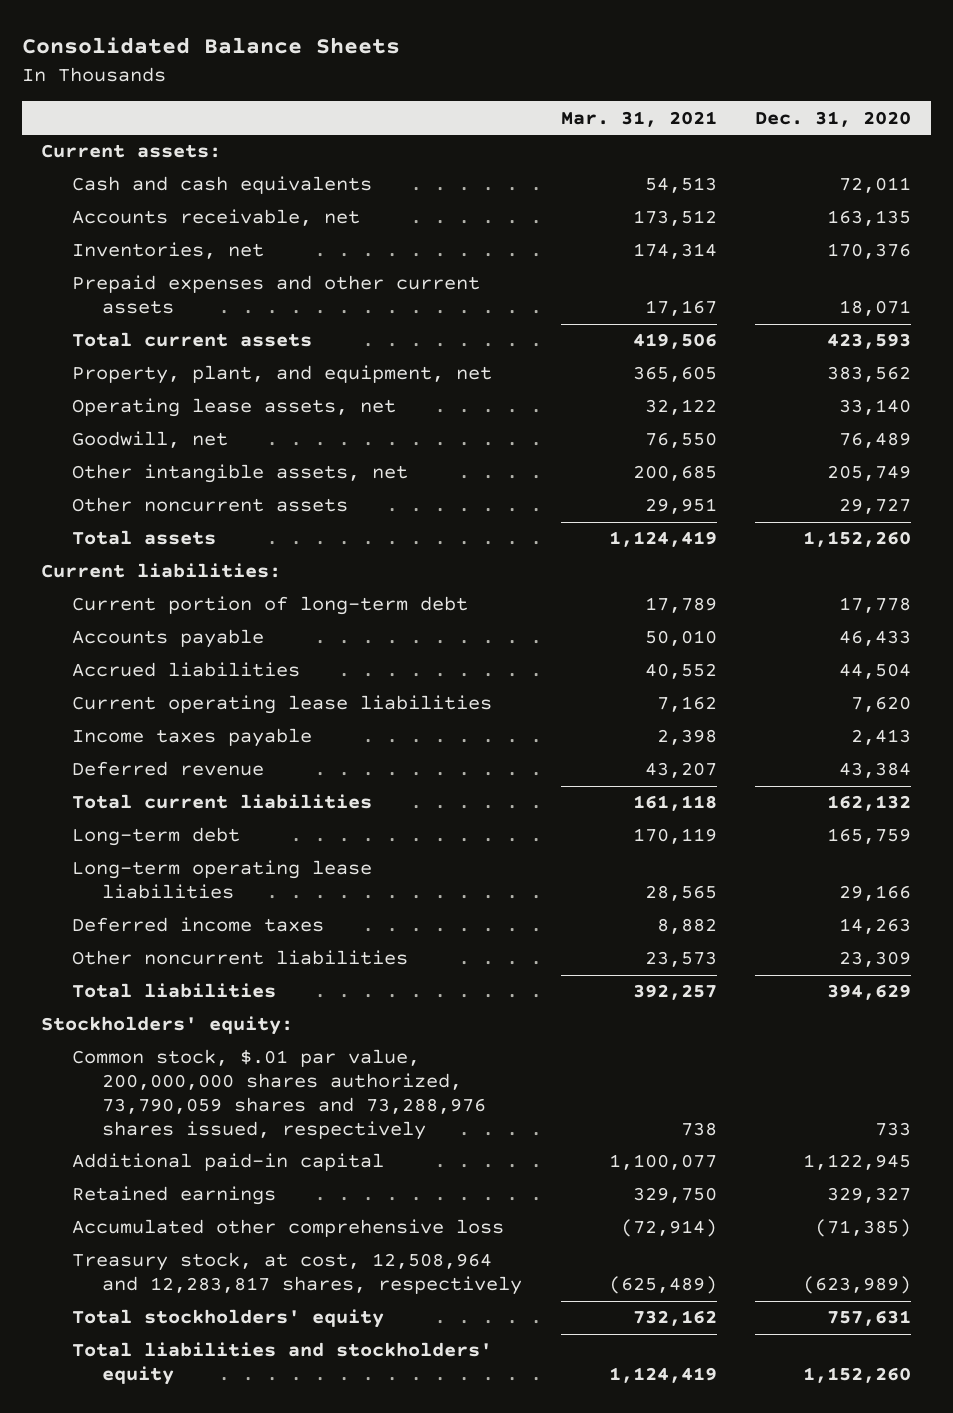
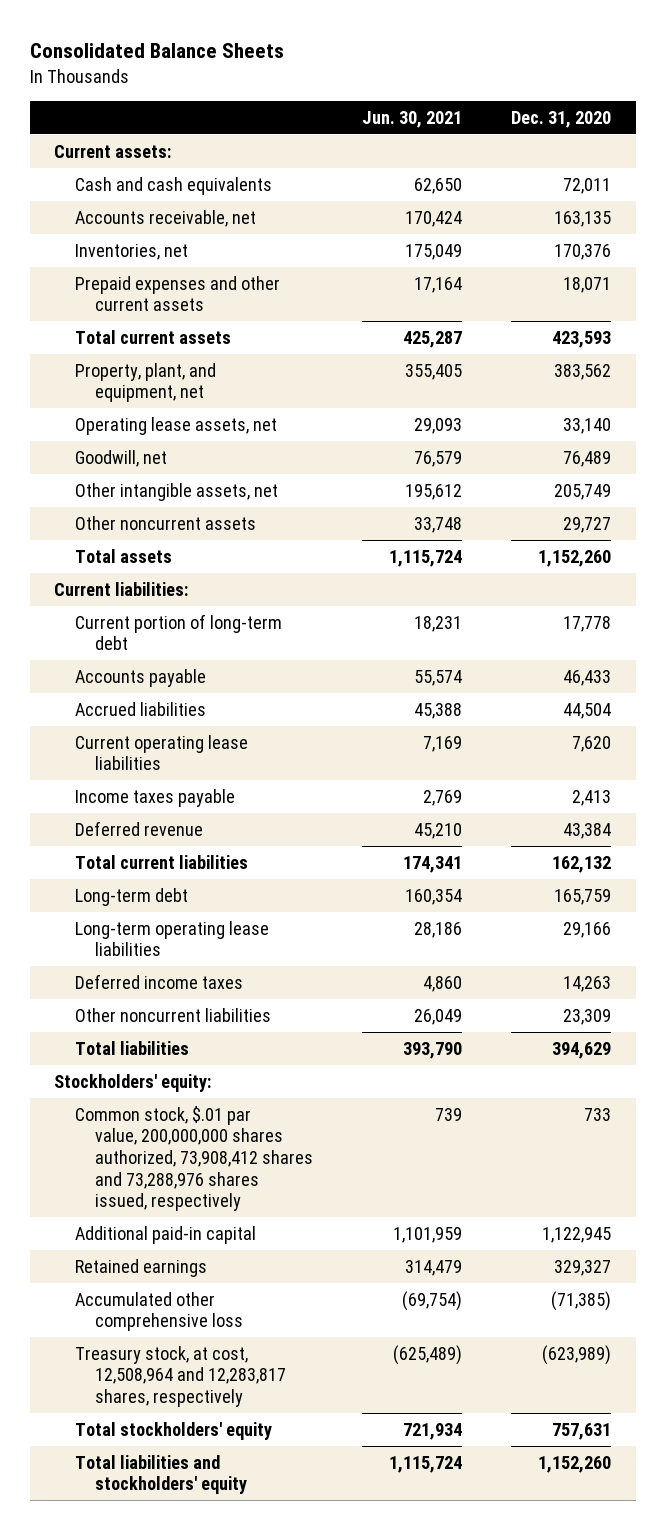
- | Mar. 31, 2021 | Dec. 31, 2020
+ | Jun. 30, 2021 | Dec. 31, 2020
- Common stock, $.01 par value, 200,000,000 shares authorized, 73,790,059 shares and 73,288,976 shares issued, respectively | 738 | 733
+ Common stock, $.01 par value, 200,000,000 shares authorized, 73,908,412 shares and 73,288,976 shares issued, respectively | 739 | 733

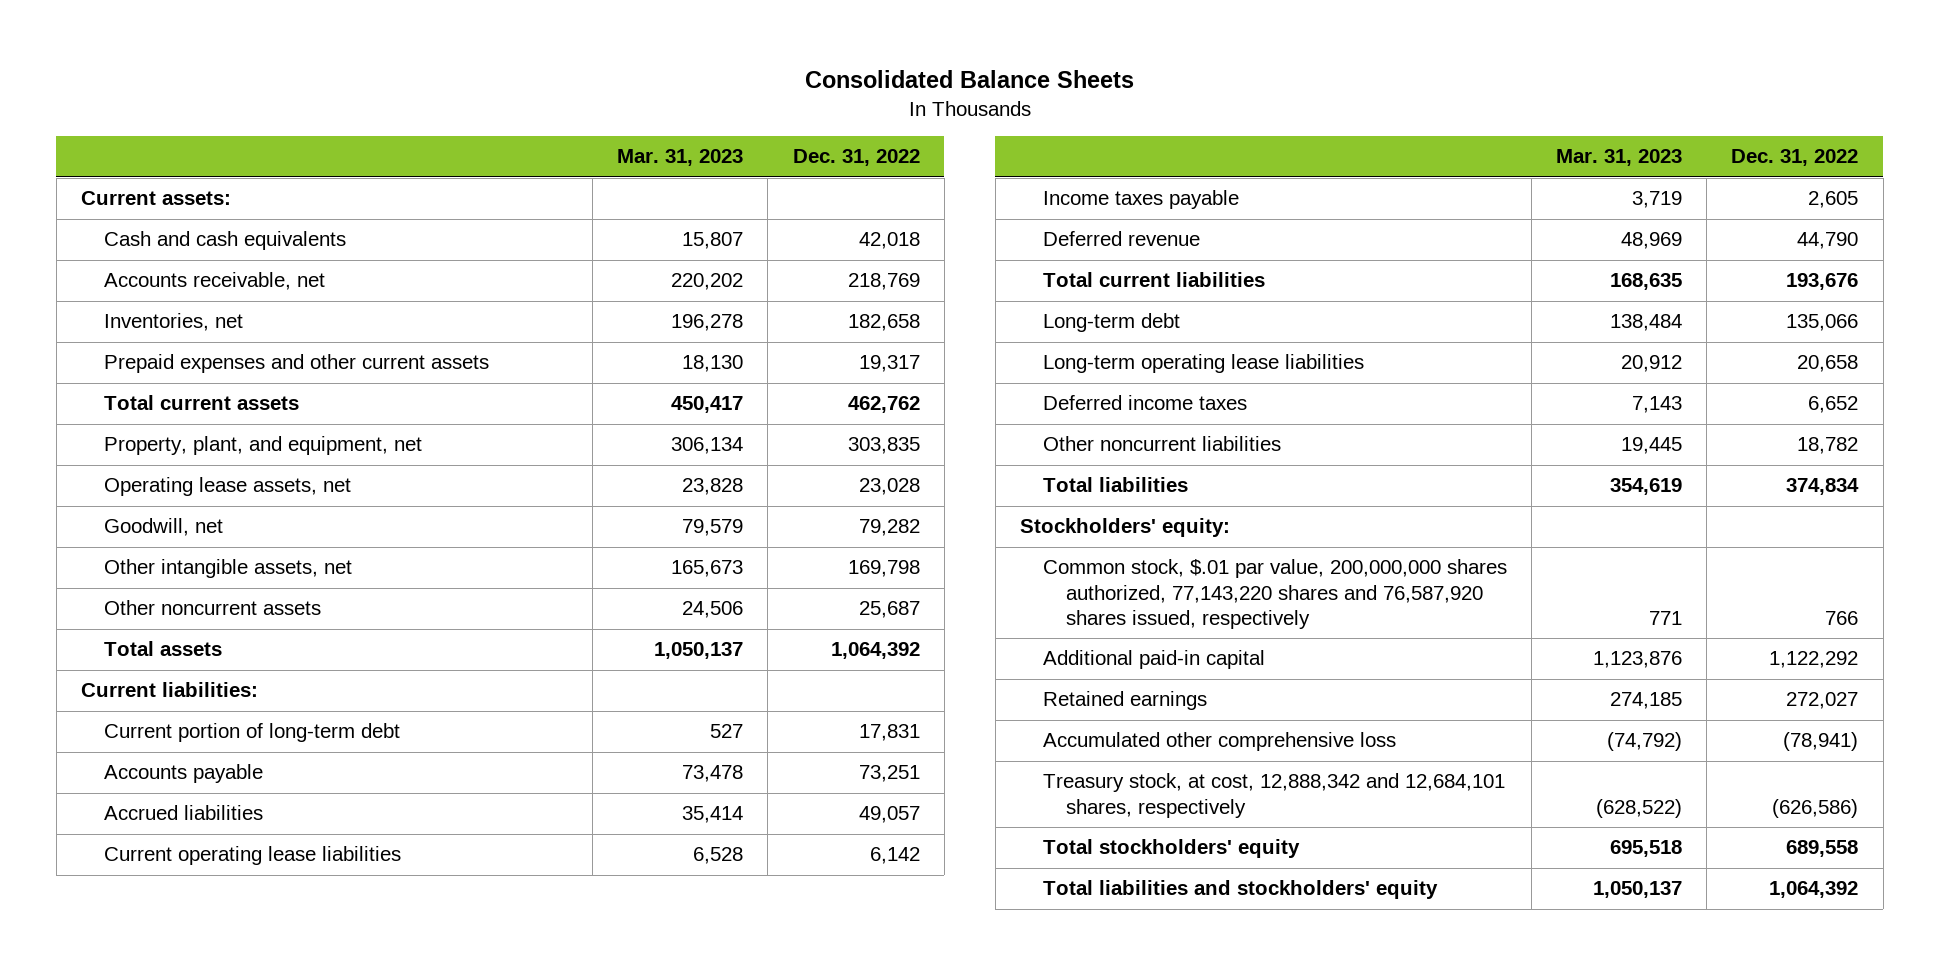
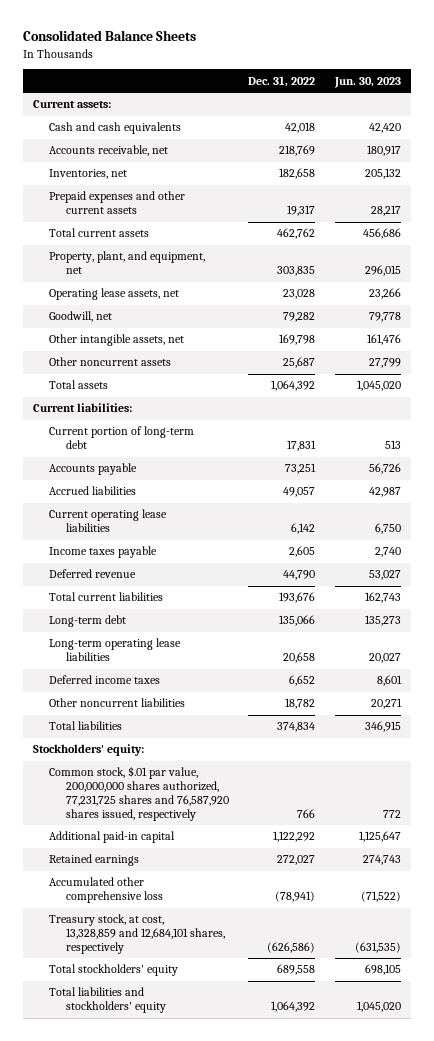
- | Mar. 31, 2023 | Dec. 31, 2022
+ | Dec. 31, 2022 | Jun. 30, 2023
- Common stock, $.01 par value, 200,000,000 shares authorized, 77,143,220 shares and 76,587,920 shares issued, respectively | 771 | 766
+ Common stock, $.01 par value, 200,000,000 shares authorized, 77,231,725 shares and 76,587,920 shares issued, respectively | 766 | 772
- Treasury stock, at cost, 12,888,342 and 12,684,101 shares, respectively | (628,522) | (626,586)
+ Treasury stock, at cost, 13,328,859 and 12,684,101 shares, respectively | (626,586) | (631,535)

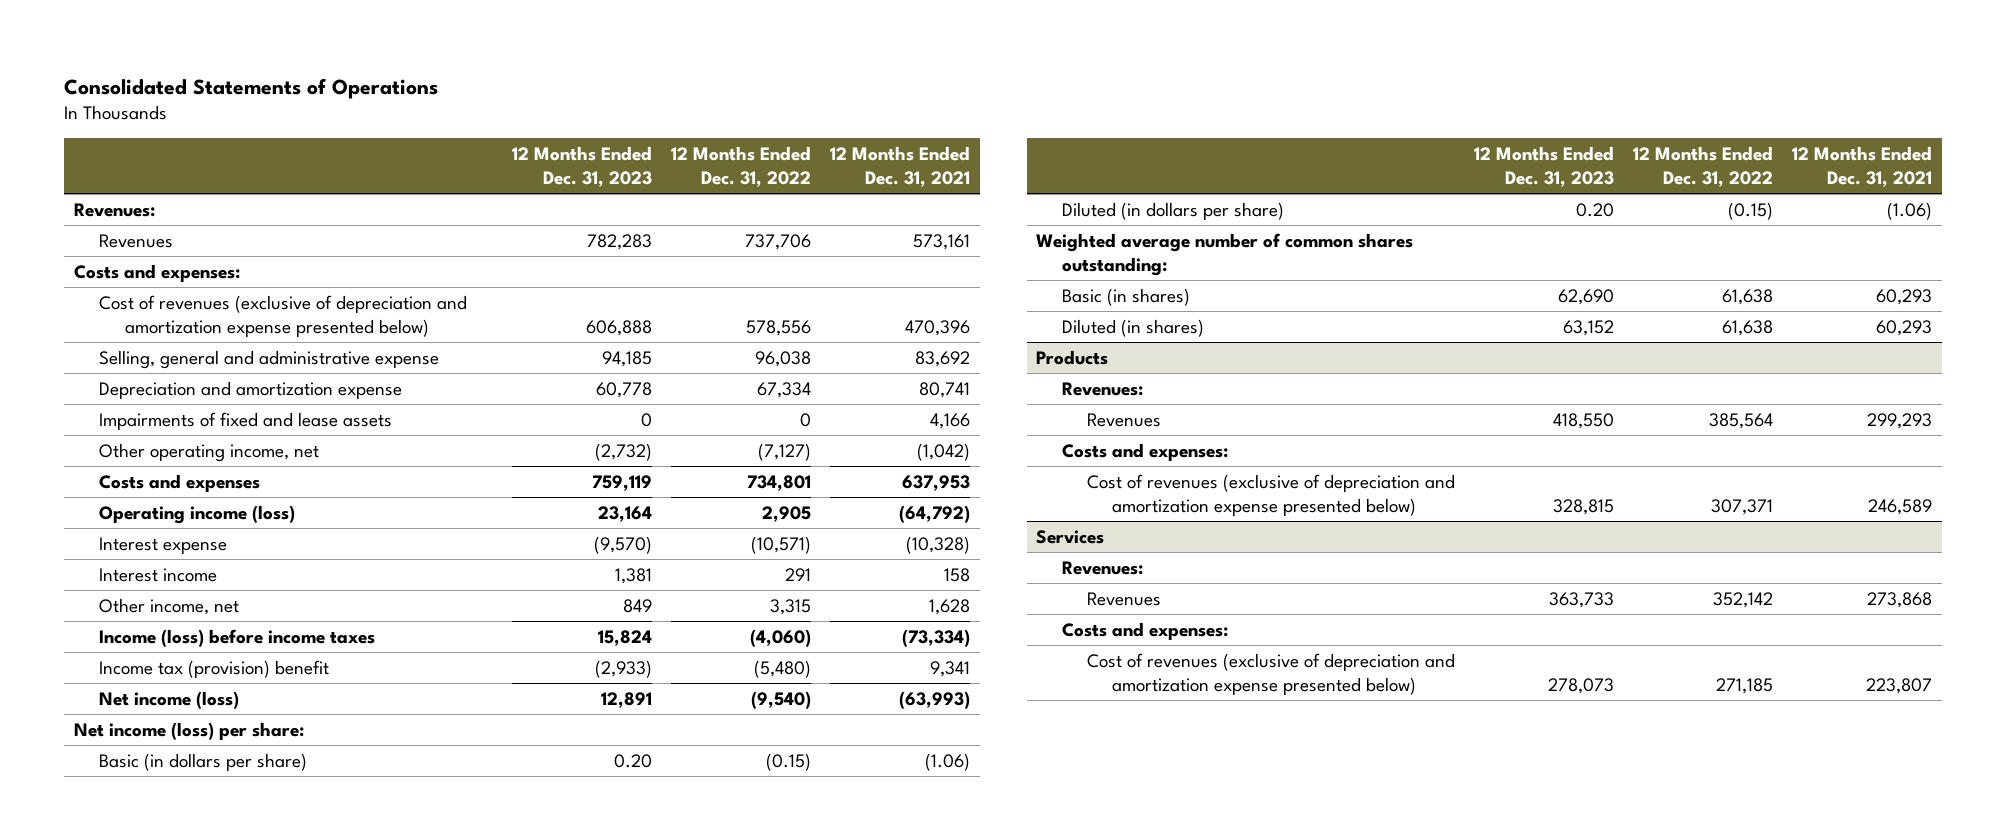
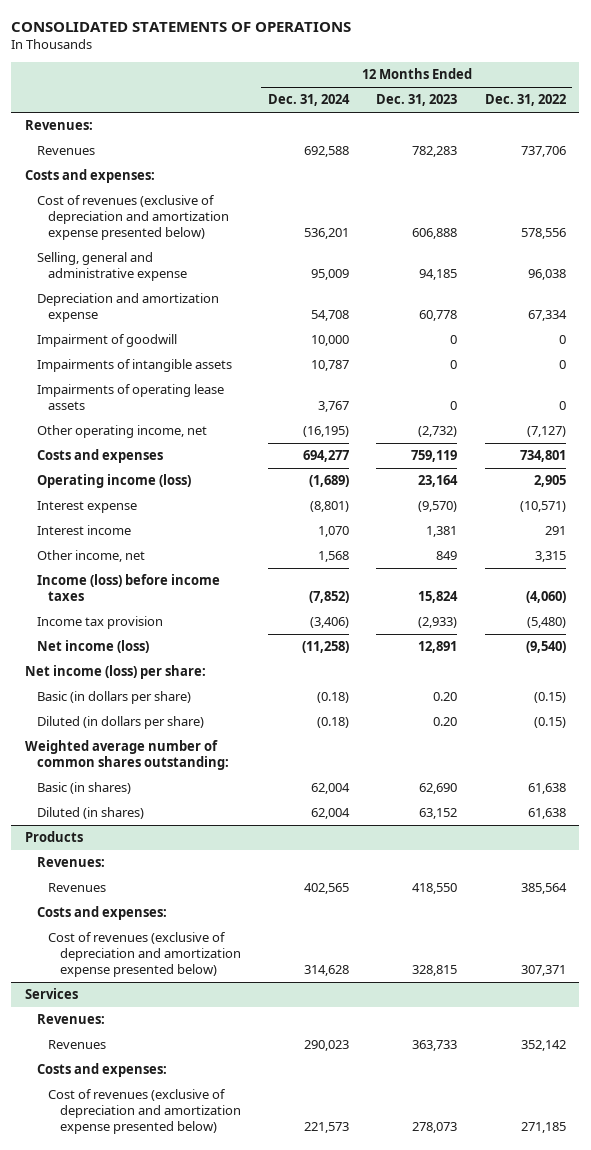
- Consolidated Statements of Operations
+ CONSOLIDATED STATEMENTS OF OPERATIONS
- | 12 Months Ended Dec. 31, 2023 | 12 Months Ended Dec. 31, 2022 | 12 Months Ended Dec. 31, 2021
+ | 12 Months Ended Dec. 31, 2024 | 12 Months Ended Dec. 31, 2023 | 12 Months Ended Dec. 31, 2022
- Impairments of fixed and lease assets | 0 | 0 | 4,166
+ Impairment of goodwill | 10,000 | 0 | 0
+ Impairments of intangible assets | 10,787 | 0 | 0
+ Impairments of operating lease assets | 3,767 | 0 | 0
- Income tax (provision) benefit | (2,933) | (5,480) | 9,341
+ Income tax provision | (3,406) | (2,933) | (5,480)

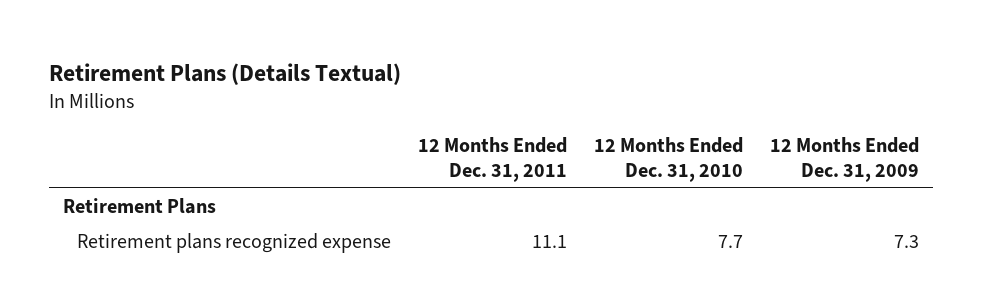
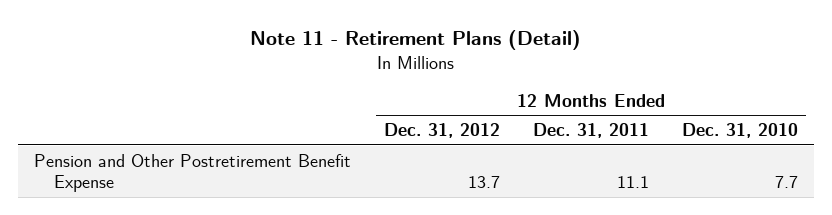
- Retirement Plans (Details Textual)
+ Note 11 - Retirement Plans (Detail)
- | 12 Months Ended Dec. 31, 2011 | 12 Months Ended Dec. 31, 2010 | 12 Months Ended Dec. 31, 2009
+ | 12 Months Ended Dec. 31, 2012 | 12 Months Ended Dec. 31, 2011 | 12 Months Ended Dec. 31, 2010
- Retirement Plans
- Retirement plans recognized expense | 11.1 | 7.7 | 7.3
+ Pension and Other Postretirement Benefit Expense | 13.7 | 11.1 | 7.7

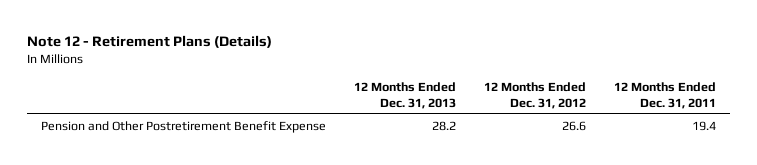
- Note 11 - Retirement Plans (Detail)
+ Note 12 - Retirement Plans (Details)
- | 12 Months Ended Dec. 31, 2012 | 12 Months Ended Dec. 31, 2011 | 12 Months Ended Dec. 31, 2010
+ | 12 Months Ended Dec. 31, 2013 | 12 Months Ended Dec. 31, 2012 | 12 Months Ended Dec. 31, 2011
- Pension and Other Postretirement Benefit Expense | 13.7 | 11.1 | 7.7
+ Pension and Other Postretirement Benefit Expense | 28.2 | 26.6 | 19.4

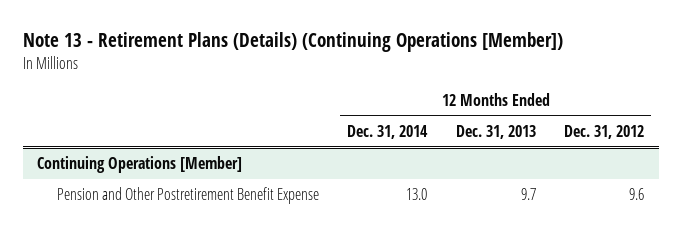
- Note 12 - Retirement Plans (Details)
+ Note 13 - Retirement Plans (Details) (Continuing Operations [Member])
- | 12 Months Ended Dec. 31, 2013 | 12 Months Ended Dec. 31, 2012 | 12 Months Ended Dec. 31, 2011
+ | 12 Months Ended Dec. 31, 2014 | 12 Months Ended Dec. 31, 2013 | 12 Months Ended Dec. 31, 2012
- Pension and Other Postretirement Benefit Expense | 28.2 | 26.6 | 19.4
+ Continuing Operations [Member]
+ Pension and Other Postretirement Benefit Expense | 13.0 | 9.7 | 9.6

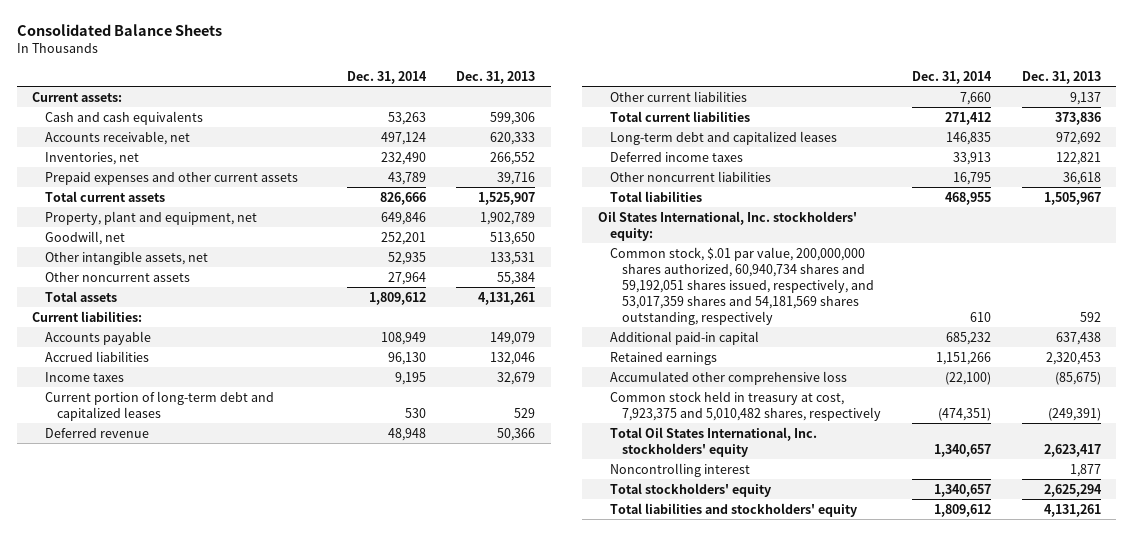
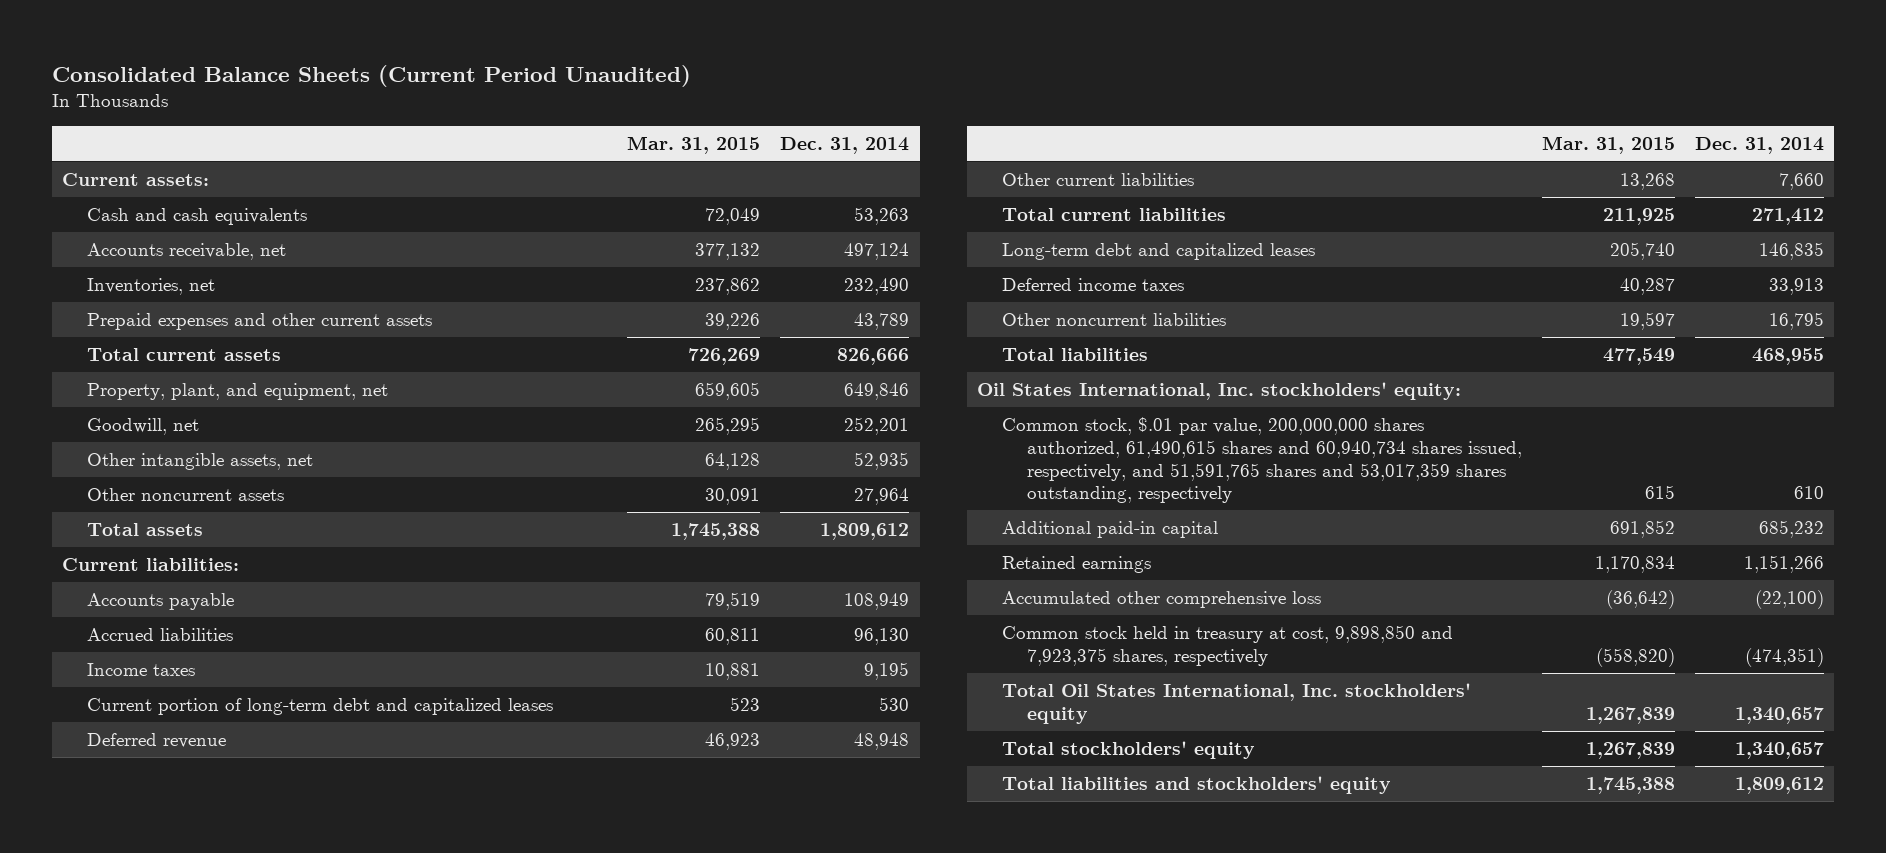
- Consolidated Balance Sheets
+ Consolidated Balance Sheets (Current Period Unaudited)
- | Dec. 31, 2014 | Dec. 31, 2013
+ | Mar. 31, 2015 | Dec. 31, 2014
- Property, plant and equipment, net | 649,846 | 1,902,789
+ Property, plant, and equipment, net | 659,605 | 649,846
- Common stock, $.01 par value, 200,000,000 shares authorized, 60,940,734 shares and 59,192,051 shares issued, respectively, and 53,017,359 shares and 54,181,569 shares outstanding, respectively | 610 | 592
+ Common stock, $.01 par value, 200,000,000 shares authorized, 61,490,615 shares and 60,940,734 shares issued, respectively, and 51,591,765 shares and 53,017,359 shares outstanding, respectively | 615 | 610
- Common stock held in treasury at cost, 7,923,375 and 5,010,482 shares, respectively | (474,351) | (249,391)
+ Common stock held in treasury at cost, 9,898,850 and 7,923,375 shares, respectively | (558,820) | (474,351)
- Noncontrolling interest | | 1,877

